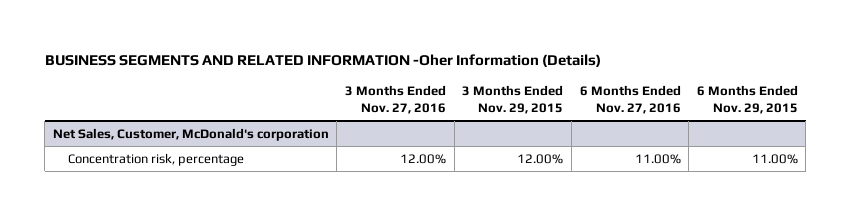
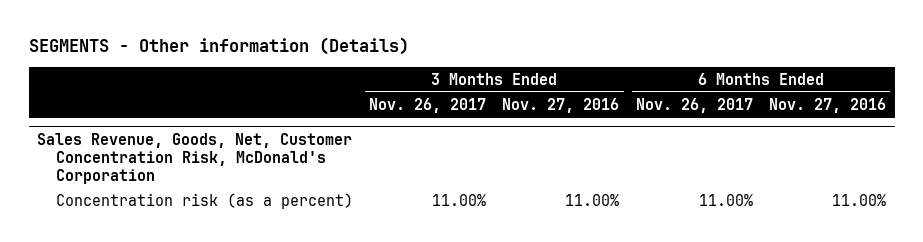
- BUSINESS SEGMENTS AND RELATED INFORMATION -Oher Information (Details)
+ SEGMENTS - Other information (Details)
- | 3 Months Ended Nov. 27, 2016 | 3 Months Ended Nov. 29, 2015 | 6 Months Ended Nov. 27, 2016 | 6 Months Ended Nov. 29, 2015
+ | 3 Months Ended Nov. 26, 2017 | 3 Months Ended Nov. 27, 2016 | 6 Months Ended Nov. 26, 2017 | 6 Months Ended Nov. 27, 2016
- Net Sales, Customer, McDonald's corporation
- Concentration risk, percentage | 12.00% | 12.00% | 11.00% | 11.00%
+ Sales Revenue, Goods, Net, Customer Concentration Risk, McDonald's Corporation
+ Concentration risk (as a percent) | 11.00% | 11.00% | 11.00% | 11.00%

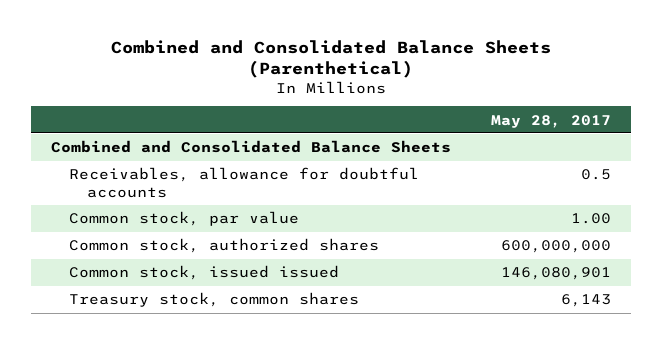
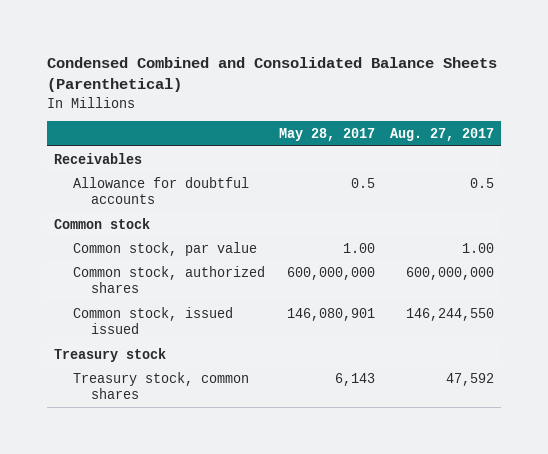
- Combined and Consolidated Balance Sheets (Parenthetical)
+ Condensed Combined and Consolidated Balance Sheets (Parenthetical)
- | May 28, 2017
+ | May 28, 2017 | Aug. 27, 2017
- Combined and Consolidated Balance Sheets
- Receivables, allowance for doubtful accounts | 0.5
+ Receivables
+ Allowance for doubtful accounts | 0.5 | 0.5
+ Common stock
+ Treasury stock

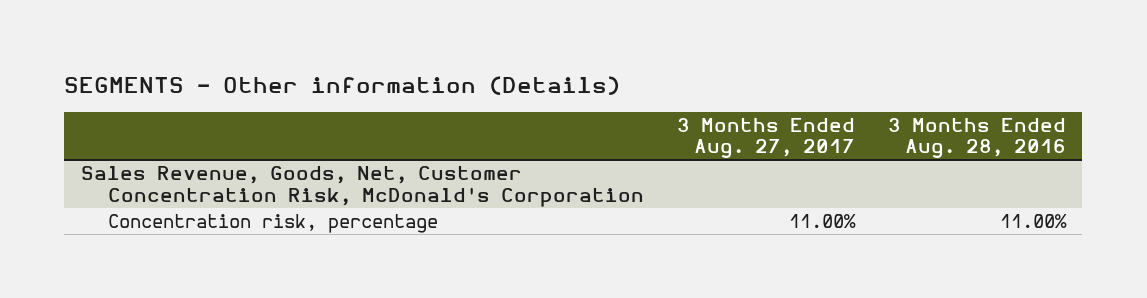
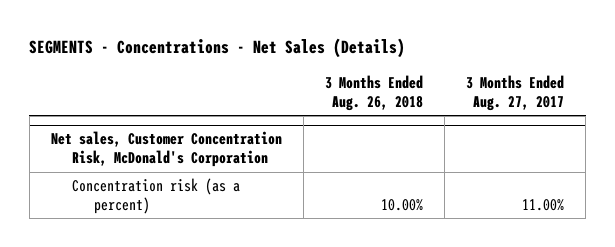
- SEGMENTS - Other information (Details)
+ SEGMENTS - Concentrations - Net Sales (Details)
- | 3 Months Ended Aug. 27, 2017 | 3 Months Ended Aug. 28, 2016
+ | 3 Months Ended Aug. 26, 2018 | 3 Months Ended Aug. 27, 2017
- Sales Revenue, Goods, Net, Customer Concentration Risk, McDonald's Corporation
- Concentration risk, percentage | 11.00% | 11.00%
+ Net sales, Customer Concentration Risk, McDonald's Corporation
+ Concentration risk (as a percent) | 10.00% | 11.00%

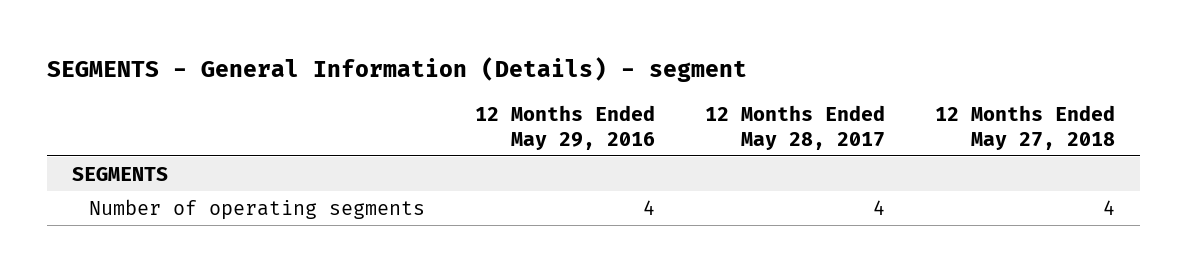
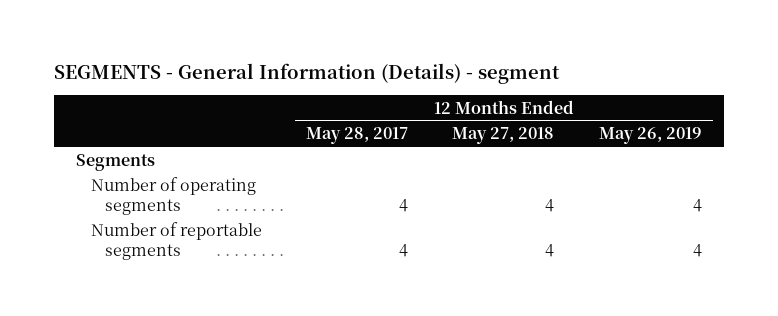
- | 12 Months Ended May 29, 2016 | 12 Months Ended May 28, 2017 | 12 Months Ended May 27, 2018
+ | 12 Months Ended May 28, 2017 | 12 Months Ended May 27, 2018 | 12 Months Ended May 26, 2019
- SEGMENTS
+ Segments
+ Number of reportable segments | 4 | 4 | 4

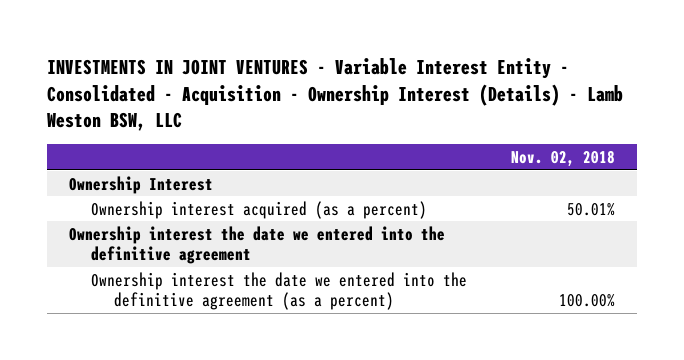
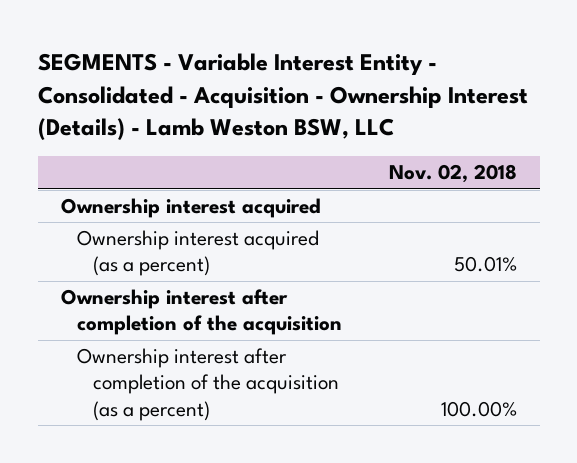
- INVESTMENTS IN JOINT VENTURES - Variable Interest Entity - Consolidated - Acquisition - Ownership Interest (Details) - Lamb Weston BSW, LLC
+ SEGMENTS - Variable Interest Entity - Consolidated - Acquisition - Ownership Interest (Details) - Lamb Weston BSW, LLC
- Ownership Interest
+ Ownership interest acquired
- Ownership interest the date we entered into the definitive agreement
- Ownership interest the date we entered into the definitive agreement (as a percent) | 100.00%
+ Ownership interest after completion of the acquisition
+ Ownership interest after completion of the acquisition (as a percent) | 100.00%

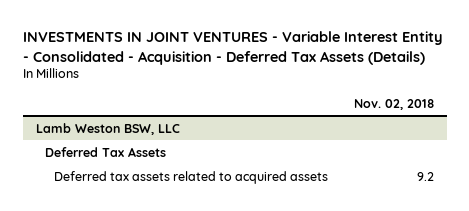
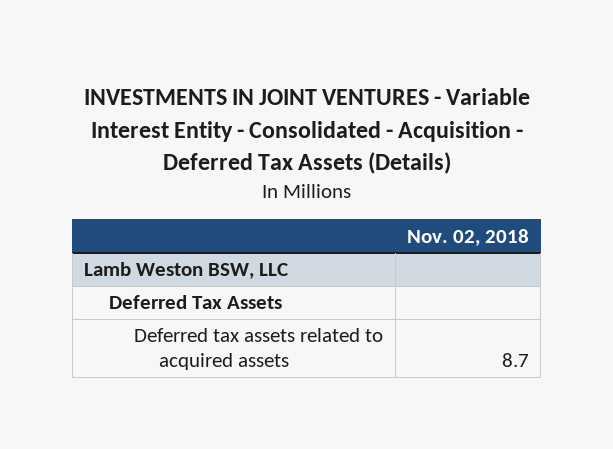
@ Lamb Weston BSW, LLC
- Deferred tax assets related to acquired assets | 9.2
+ Deferred tax assets related to acquired assets | 8.7

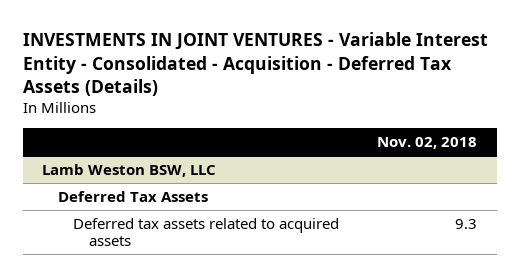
@ Lamb Weston BSW, LLC
- Deferred tax assets related to acquired assets | 8.7
+ Deferred tax assets related to acquired assets | 9.3

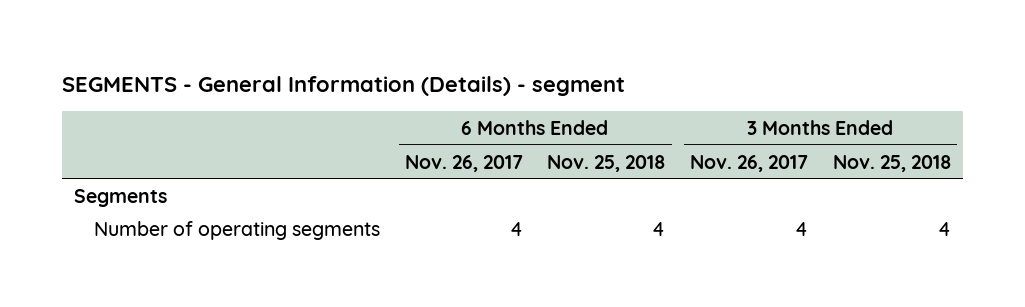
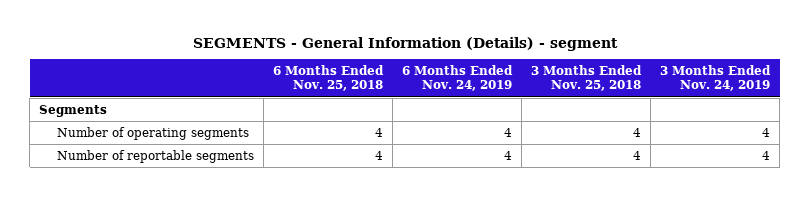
- | 6 Months Ended Nov. 26, 2017 | 6 Months Ended Nov. 25, 2018 | 3 Months Ended Nov. 26, 2017 | 3 Months Ended Nov. 25, 2018
+ | 6 Months Ended Nov. 25, 2018 | 6 Months Ended Nov. 24, 2019 | 3 Months Ended Nov. 25, 2018 | 3 Months Ended Nov. 24, 2019
+ Number of reportable segments | 4 | 4 | 4 | 4

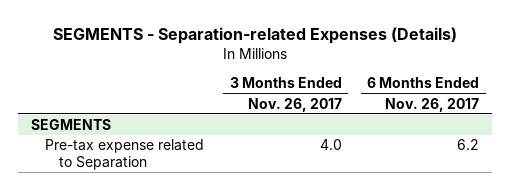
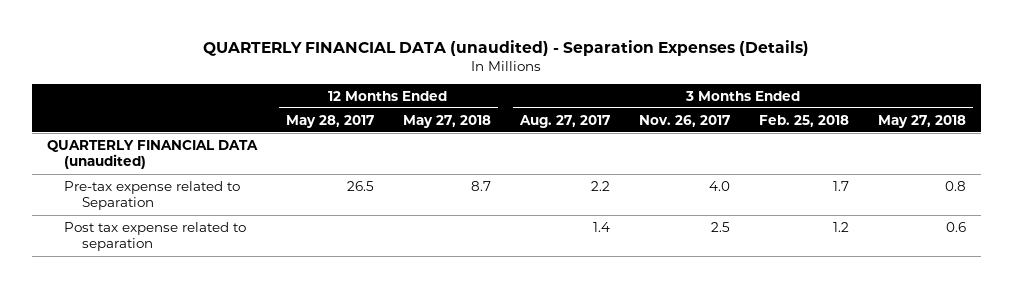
- SEGMENTS - Separation-related Expenses (Details)
+ QUARTERLY FINANCIAL DATA (unaudited) - Separation Expenses (Details)
- | 3 Months Ended Nov. 26, 2017 | 6 Months Ended Nov. 26, 2017
+ | 12 Months Ended May 28, 2017 | 12 Months Ended May 27, 2018 | 3 Months Ended Aug. 27, 2017 | 3 Months Ended Nov. 26, 2017 | 3 Months Ended Feb. 25, 2018 | 3 Months Ended May 27, 2018
- SEGMENTS
+ QUARTERLY FINANCIAL DATA (unaudited)
+ Post tax expense related to separation | | | 1.4 | 2.5 | 1.2 | 0.6

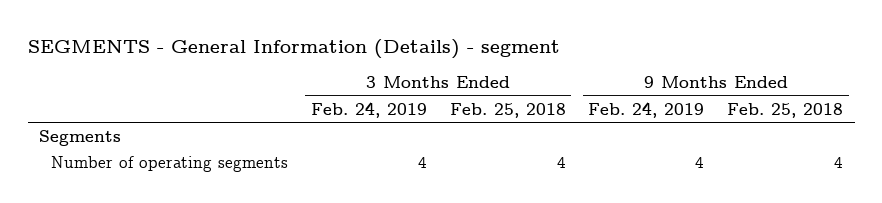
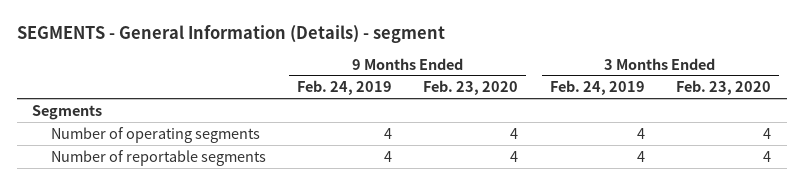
- | 3 Months Ended Feb. 24, 2019 | 3 Months Ended Feb. 25, 2018 | 9 Months Ended Feb. 24, 2019 | 9 Months Ended Feb. 25, 2018
+ | 9 Months Ended Feb. 24, 2019 | 9 Months Ended Feb. 23, 2020 | 3 Months Ended Feb. 24, 2019 | 3 Months Ended Feb. 23, 2020
+ Number of reportable segments | 4 | 4 | 4 | 4

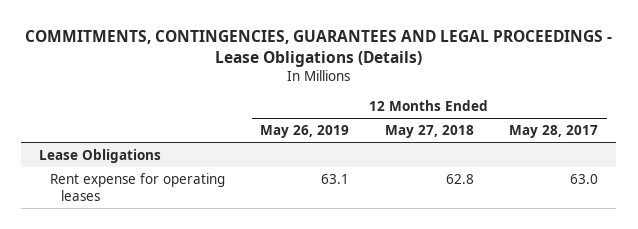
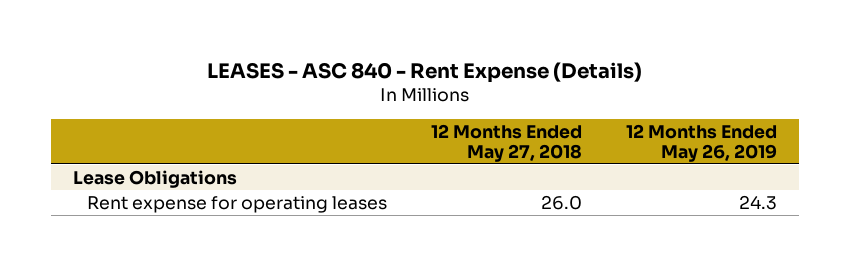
- COMMITMENTS, CONTINGENCIES, GUARANTEES AND LEGAL PROCEEDINGS - Lease Obligations (Details)
+ LEASES - ASC 840 - Rent Expense (Details)
- | 12 Months Ended May 26, 2019 | 12 Months Ended May 27, 2018 | 12 Months Ended May 28, 2017
+ | 12 Months Ended May 27, 2018 | 12 Months Ended May 26, 2019
- Rent expense for operating leases | 63.1 | 62.8 | 63.0
+ Rent expense for operating leases | 26.0 | 24.3

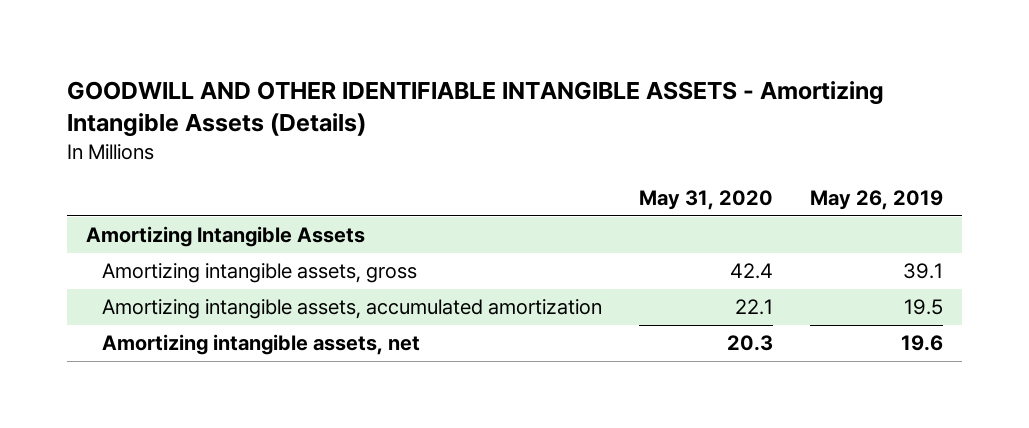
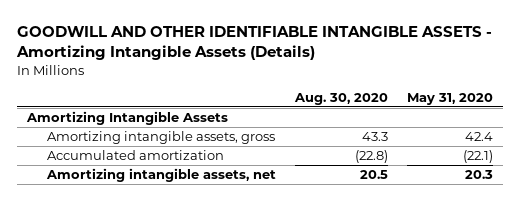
- | May 31, 2020 | May 26, 2019
+ | Aug. 30, 2020 | May 31, 2020
- Amortizing intangible assets, accumulated amortization | 22.1 | 19.5
+ Accumulated amortization | (22.8) | (22.1)

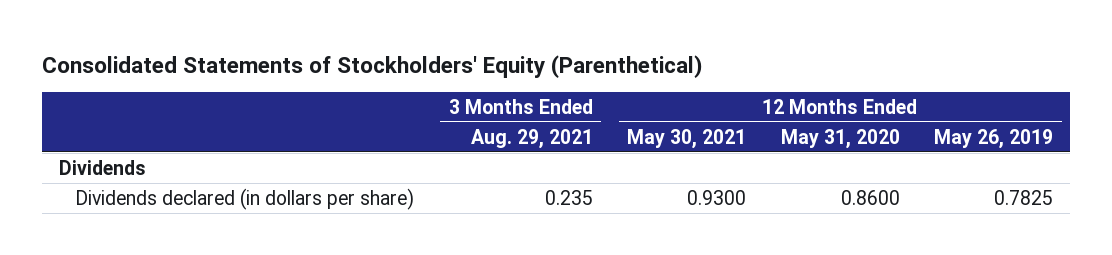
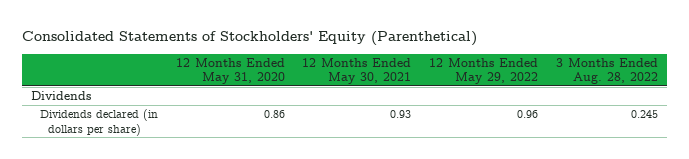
- | 3 Months Ended Aug. 29, 2021 | 12 Months Ended May 30, 2021 | 12 Months Ended May 31, 2020 | 12 Months Ended May 26, 2019
+ | 12 Months Ended May 31, 2020 | 12 Months Ended May 30, 2021 | 12 Months Ended May 29, 2022 | 3 Months Ended Aug. 28, 2022
- Dividends declared (in dollars per share) | 0.235 | 0.9300 | 0.8600 | 0.7825
+ Dividends declared (in dollars per share) | 0.86 | 0.93 | 0.96 | 0.245

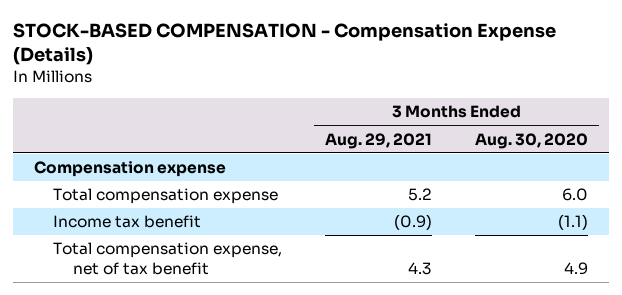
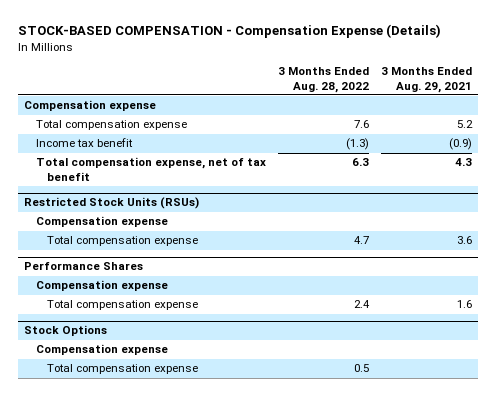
- | 3 Months Ended Aug. 29, 2021 | 3 Months Ended Aug. 30, 2020
+ | 3 Months Ended Aug. 28, 2022 | 3 Months Ended Aug. 29, 2021
+ Restricted Stock Units (RSUs)
+ Compensation expense
+ Total compensation expense | 4.7 | 3.6
+ Performance Shares
+ Compensation expense
+ Total compensation expense | 2.4 | 1.6
+ Stock Options
+ Compensation expense
+ Total compensation expense | 0.5 |

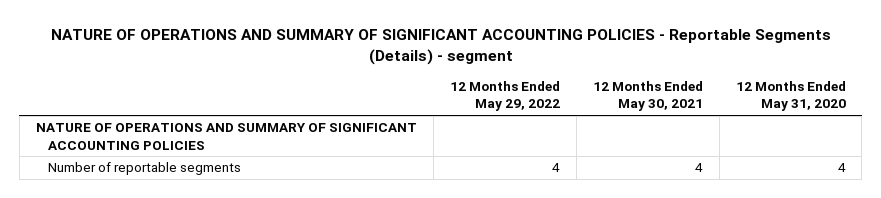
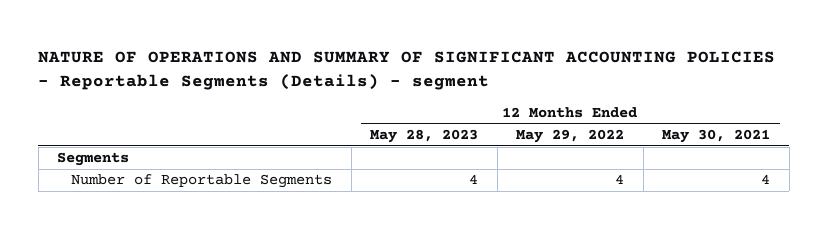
- | 12 Months Ended May 29, 2022 | 12 Months Ended May 30, 2021 | 12 Months Ended May 31, 2020
+ | 12 Months Ended May 28, 2023 | 12 Months Ended May 29, 2022 | 12 Months Ended May 30, 2021
- NATURE OF OPERATIONS AND SUMMARY OF SIGNIFICANT ACCOUNTING POLICIES
- Number of reportable segments | 4 | 4 | 4
+ Segments
+ Number of Reportable Segments | 4 | 4 | 4

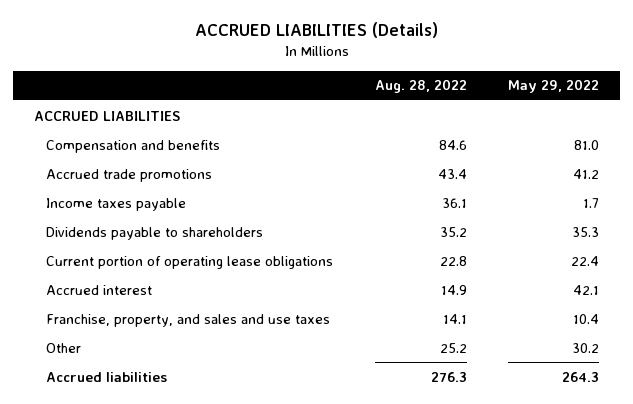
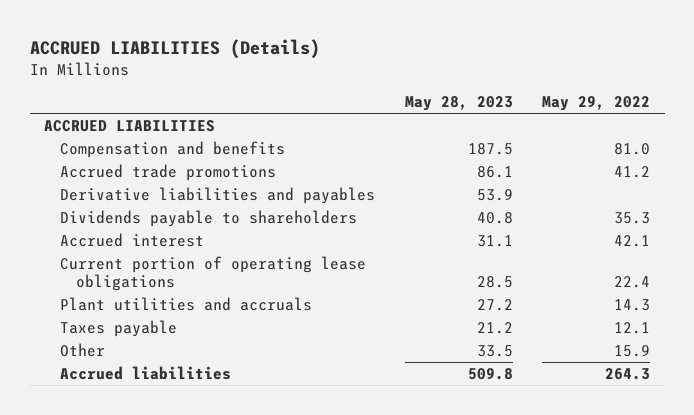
- | Aug. 28, 2022 | May 29, 2022
+ | May 28, 2023 | May 29, 2022
- Income taxes payable | 36.1 | 1.7
+ Derivative liabilities and payables | 53.9 |
- Franchise, property, and sales and use taxes | 14.1 | 10.4
- Other | 25.2 | 30.2
moved down: Current portion of operating lease obligations | 28.5 | 22.4
+ Plant utilities and accruals | 27.2 | 14.3
+ Taxes payable | 21.2 | 12.1
+ Other | 33.5 | 15.9

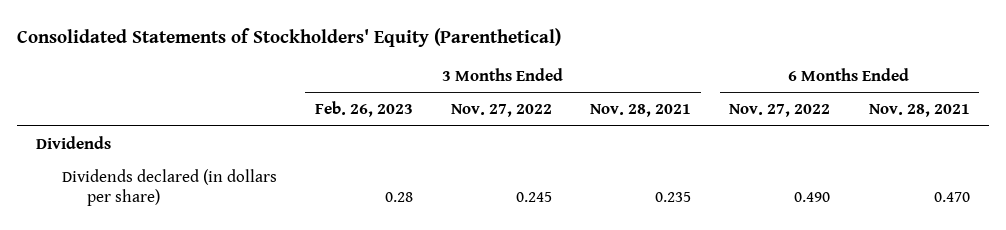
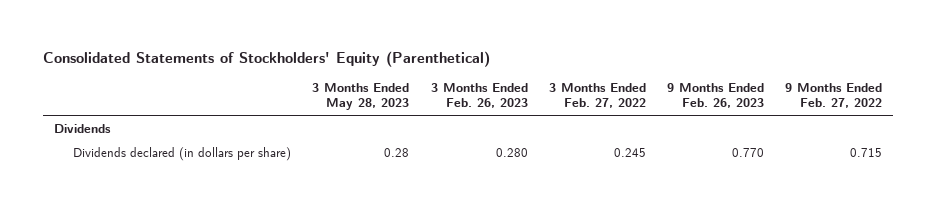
- | 3 Months Ended Feb. 26, 2023 | 3 Months Ended Nov. 27, 2022 | 3 Months Ended Nov. 28, 2021 | 6 Months Ended Nov. 27, 2022 | 6 Months Ended Nov. 28, 2021
+ | 3 Months Ended May 28, 2023 | 3 Months Ended Feb. 26, 2023 | 3 Months Ended Feb. 27, 2022 | 9 Months Ended Feb. 26, 2023 | 9 Months Ended Feb. 27, 2022
- Dividends declared (in dollars per share) | 0.28 | 0.245 | 0.235 | 0.490 | 0.470
+ Dividends declared (in dollars per share) | 0.28 | 0.280 | 0.245 | 0.770 | 0.715

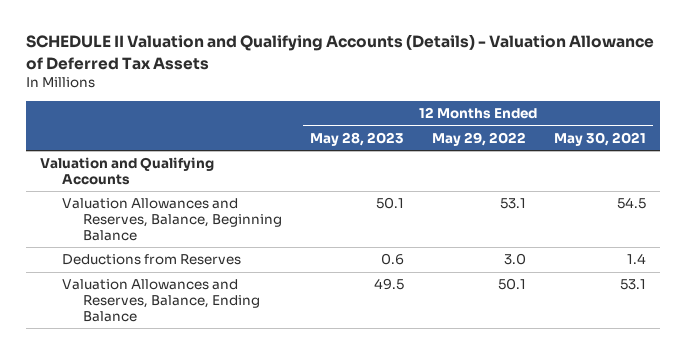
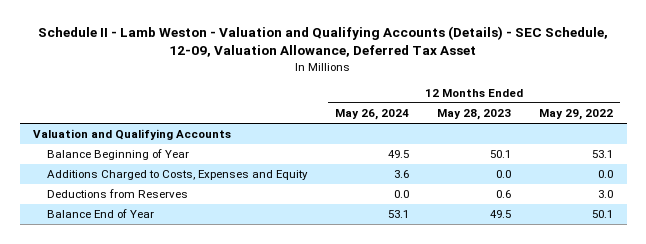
- SCHEDULE II Valuation and Qualifying Accounts (Details) - Valuation Allowance of Deferred Tax Assets
+ Schedule II - Lamb Weston - Valuation and Qualifying Accounts (Details) - SEC Schedule, 12-09, Valuation Allowance, Deferred Tax Asset
- | 12 Months Ended May 28, 2023 | 12 Months Ended May 29, 2022 | 12 Months Ended May 30, 2021
+ | 12 Months Ended May 26, 2024 | 12 Months Ended May 28, 2023 | 12 Months Ended May 29, 2022
- Valuation Allowances and Reserves, Balance, Beginning Balance | 50.1 | 53.1 | 54.5
+ Balance Beginning of Year | 49.5 | 50.1 | 53.1
+ Additions Charged to Costs, Expenses and Equity | 3.6 | 0.0 | 0.0
- Valuation Allowances and Reserves, Balance, Ending Balance | 49.5 | 50.1 | 53.1
+ Balance End of Year | 53.1 | 49.5 | 50.1

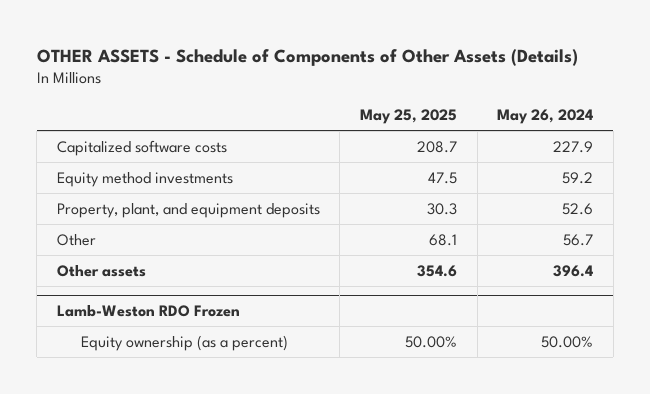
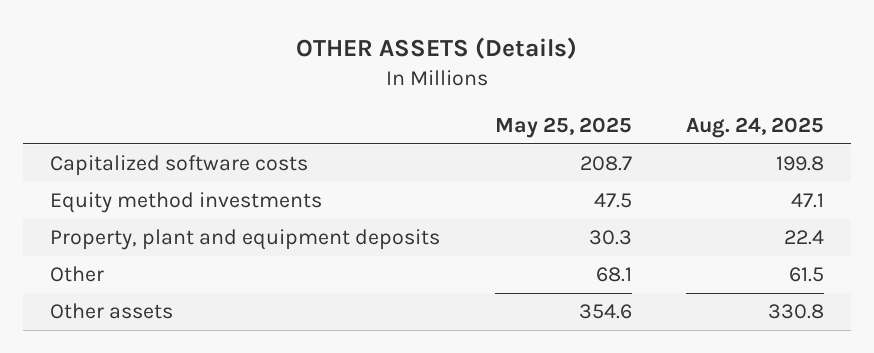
- OTHER ASSETS - Schedule of Components of Other Assets (Details)
+ OTHER ASSETS (Details)
- | May 25, 2025 | May 26, 2024
+ | May 25, 2025 | Aug. 24, 2025
- Property, plant, and equipment deposits | 30.3 | 52.6
+ Property, plant and equipment deposits | 30.3 | 22.4
- Lamb-Weston RDO Frozen
- Equity ownership (as a percent) | 50.00% | 50.00%

